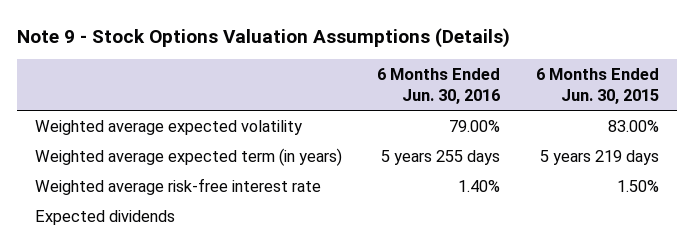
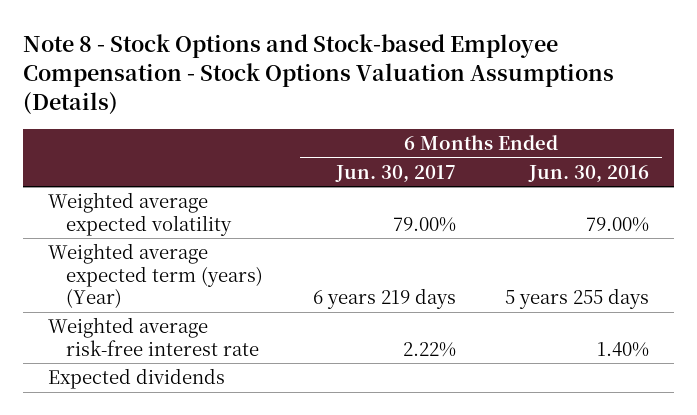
- Note 9 - Stock Options Valuation Assumptions (Details)
+ Note 8 - Stock Options and Stock-based Employee Compensation - Stock Options Valuation Assumptions (Details)
- | 6 Months Ended Jun. 30, 2016 | 6 Months Ended Jun. 30, 2015
+ | 6 Months Ended Jun. 30, 2017 | 6 Months Ended Jun. 30, 2016
- Weighted average expected term (in years) | 5 years 255 days | 5 years 219 days
+ Weighted average expected term (years) (Year) | 6 years 219 days | 5 years 255 days

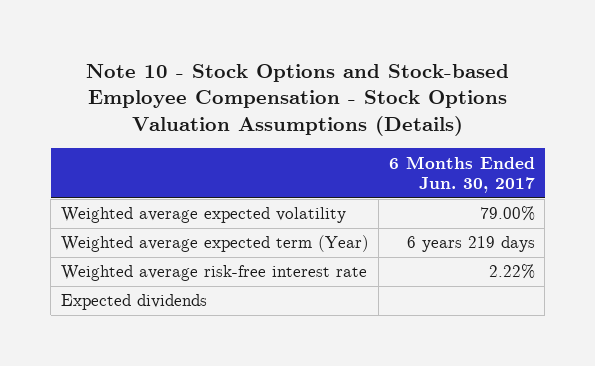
- Note 8 - Stock Options and Stock-based Employee Compensation - Stock Options Valuation Assumptions (Details)
+ Note 10 - Stock Options and Stock-based Employee Compensation - Stock Options Valuation Assumptions (Details)
- | 6 Months Ended Jun. 30, 2017 | 6 Months Ended Jun. 30, 2016
+ | 6 Months Ended Jun. 30, 2017
- Weighted average expected term (years) (Year) | 6 years 219 days | 5 years 255 days
+ Weighted average expected term (Year) | 6 years 219 days

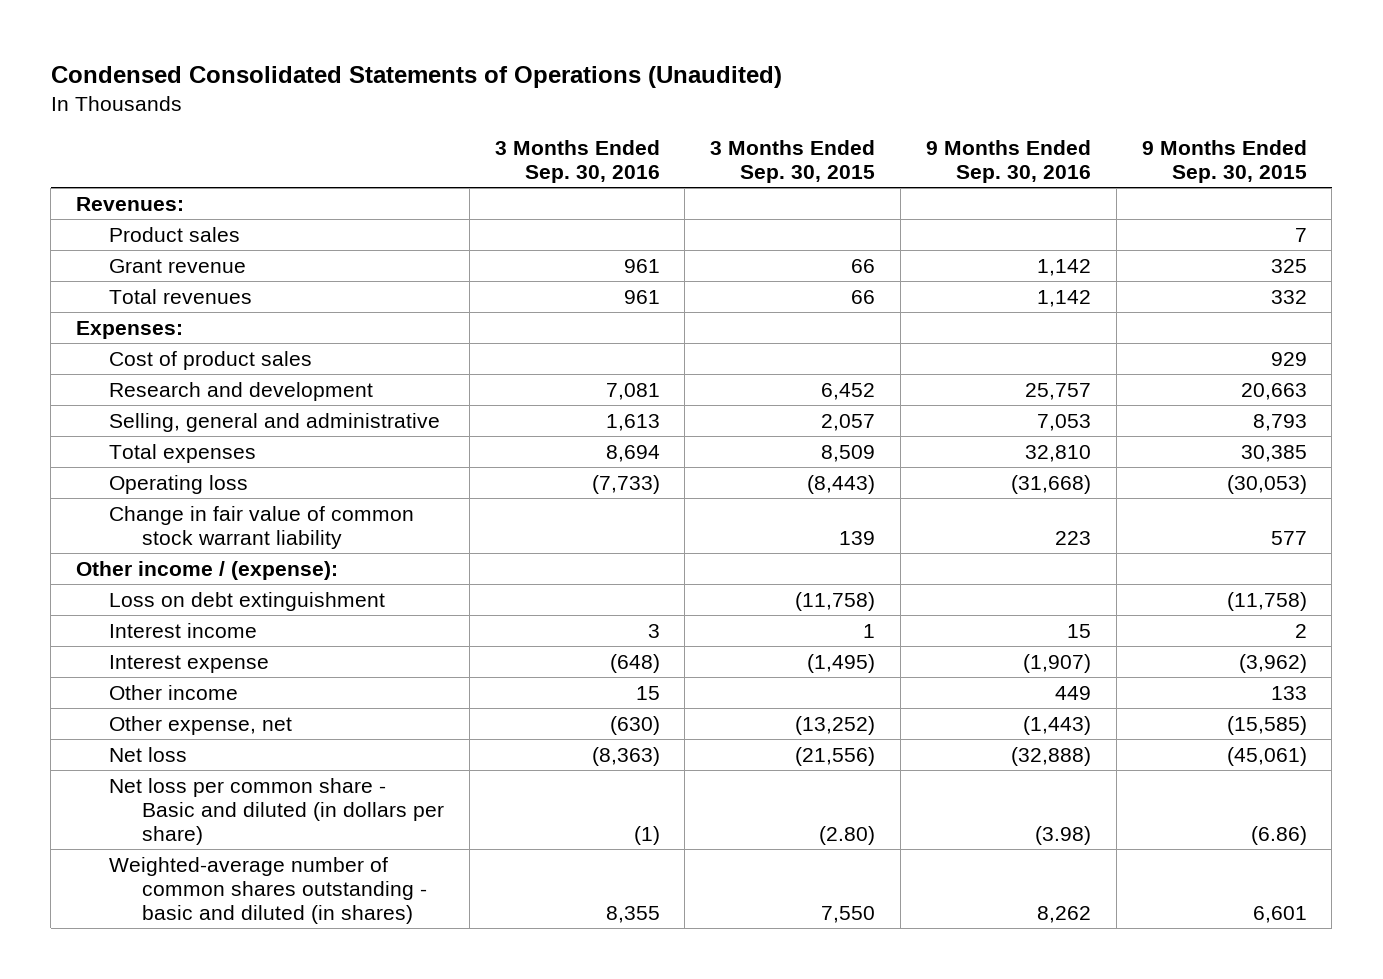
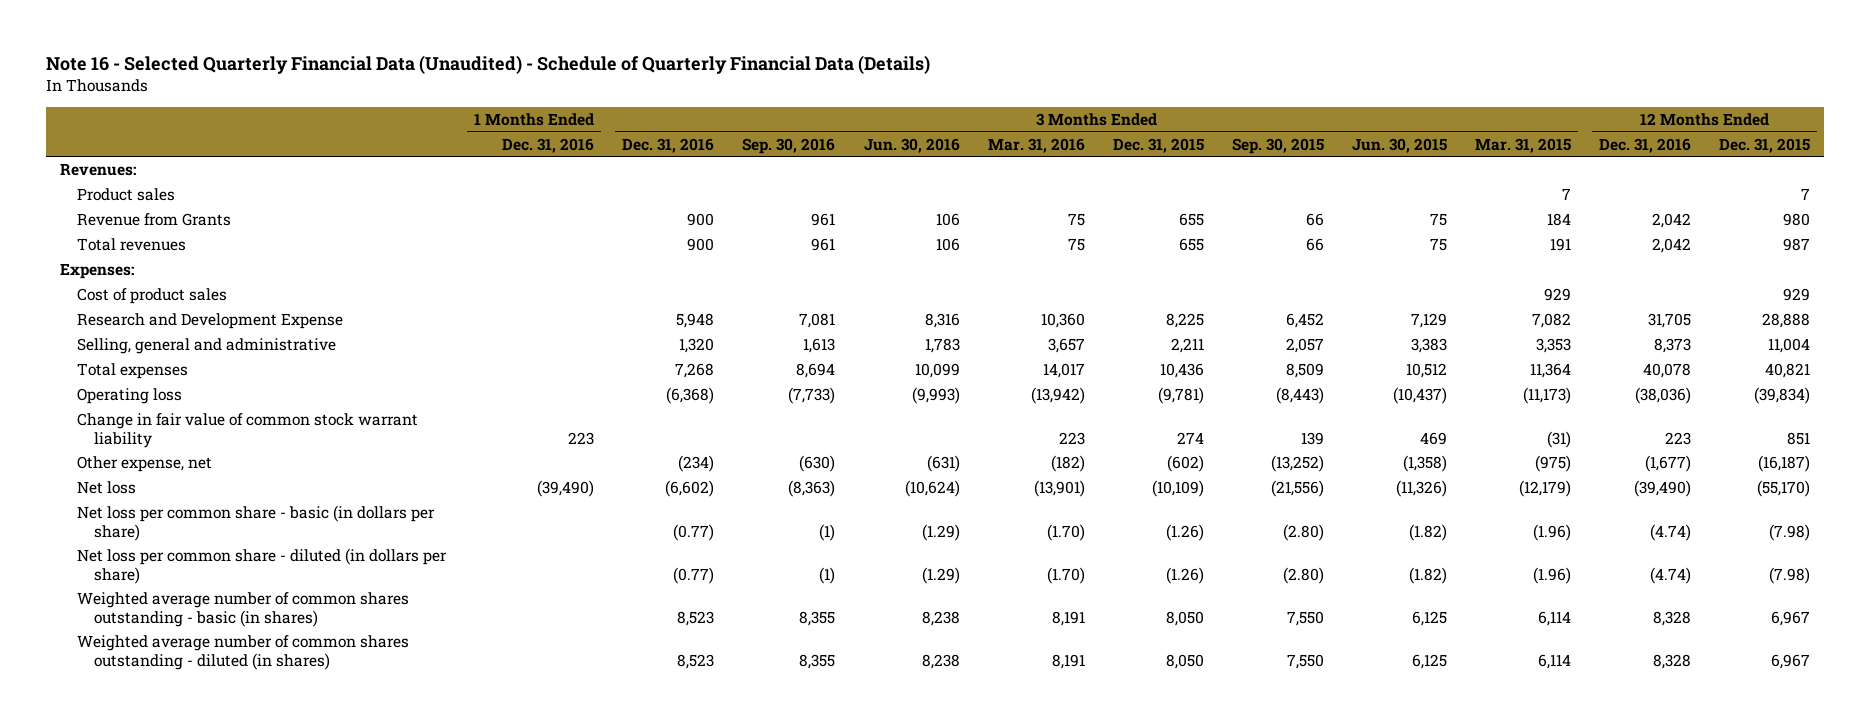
- Condensed Consolidated Statements of Operations (Unaudited)
+ Note 16 - Selected Quarterly Financial Data (Unaudited) - Schedule of Quarterly Financial Data (Details)
- | 3 Months Ended Sep. 30, 2016 | 3 Months Ended Sep. 30, 2015 | 9 Months Ended Sep. 30, 2016 | 9 Months Ended Sep. 30, 2015
+ | 1 Months Ended Dec. 31, 2016 | 3 Months Ended Dec. 31, 2016 | 3 Months Ended Sep. 30, 2016 | 3 Months Ended Jun. 30, 2016 | 3 Months Ended Mar. 31, 2016 | 3 Months Ended Dec. 31, 2015 | 3 Months Ended Sep. 30, 2015 | 3 Months Ended Jun. 30, 2015 | 3 Months Ended Mar. 31, 2015 | 12 Months Ended Dec. 31, 2016 | 12 Months Ended Dec. 31, 2015
- Grant revenue | 961 | 66 | 1,142 | 325
+ Revenue from Grants | | 900 | 961 | 106 | 75 | 655 | 66 | 75 | 184 | 2,042 | 980
- Research and development | 7,081 | 6,452 | 25,757 | 20,663
+ Research and Development Expense | | 5,948 | 7,081 | 8,316 | 10,360 | 8,225 | 6,452 | 7,129 | 7,082 | 31,705 | 28,888
- Other income / (expense):
- Loss on debt extinguishment | | (11,758) | | (11,758)
- Interest income | 3 | 1 | 15 | 2
- Interest expense | (648) | (1,495) | (1,907) | (3,962)
- Other income | 15 | | 449 | 133
- Net loss per common share - Basic and diluted (in dollars per share) | (1) | (2.80) | (3.98) | (6.86)
- Weighted-average number of common shares outstanding - basic and diluted (in shares) | 8,355 | 7,550 | 8,262 | 6,601
+ Net loss per common share - basic (in dollars per share) | | (0.77) | (1) | (1.29) | (1.70) | (1.26) | (2.80) | (1.82) | (1.96) | (4.74) | (7.98)
+ Net loss per common share - diluted (in dollars per share) | | (0.77) | (1) | (1.29) | (1.70) | (1.26) | (2.80) | (1.82) | (1.96) | (4.74) | (7.98)
+ Weighted average number of common shares outstanding - basic (in shares) | | 8,523 | 8,355 | 8,238 | 8,191 | 8,050 | 7,550 | 6,125 | 6,114 | 8,328 | 6,967
+ Weighted average number of common shares outstanding - diluted (in shares) | | 8,523 | 8,355 | 8,238 | 8,191 | 8,050 | 7,550 | 6,125 | 6,114 | 8,328 | 6,967

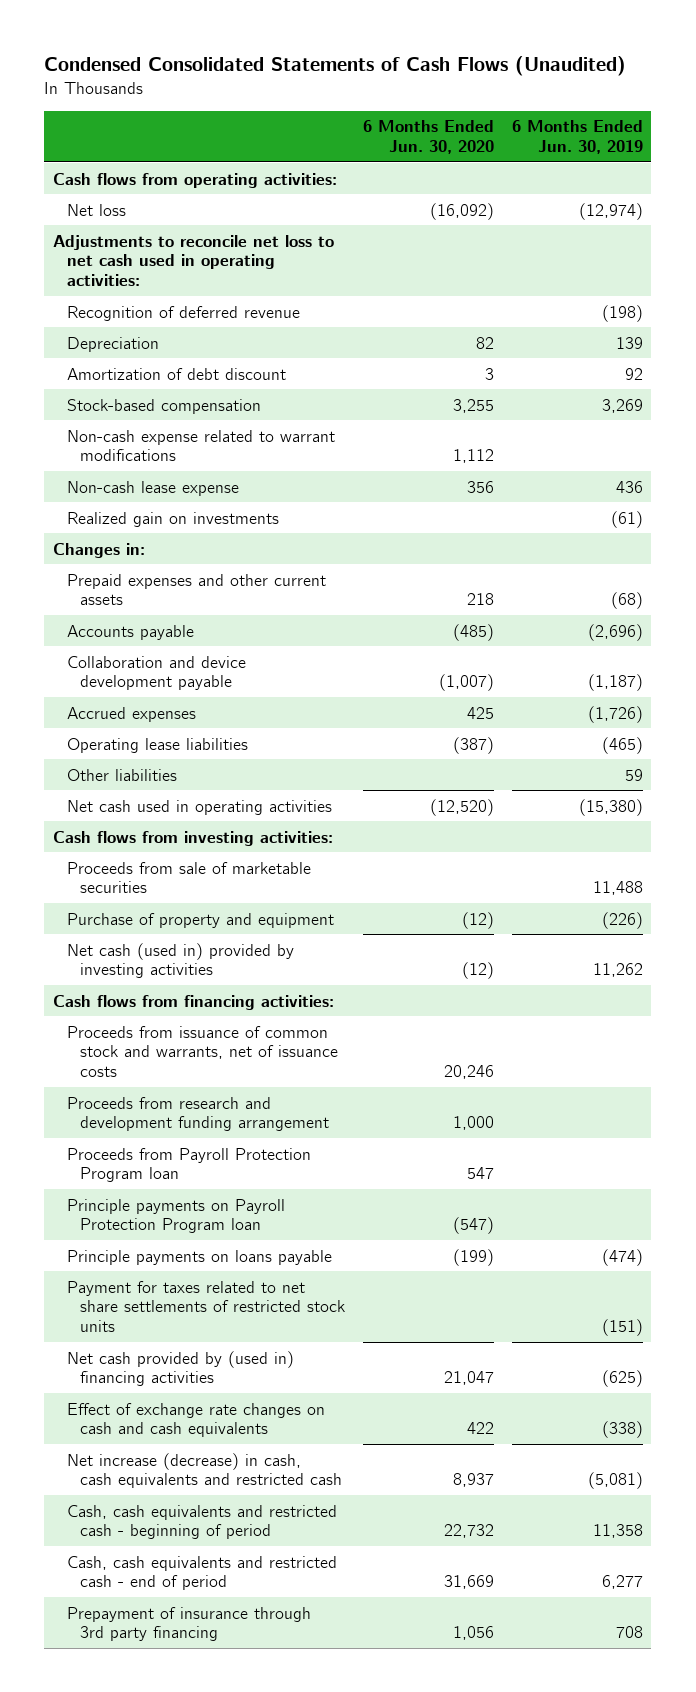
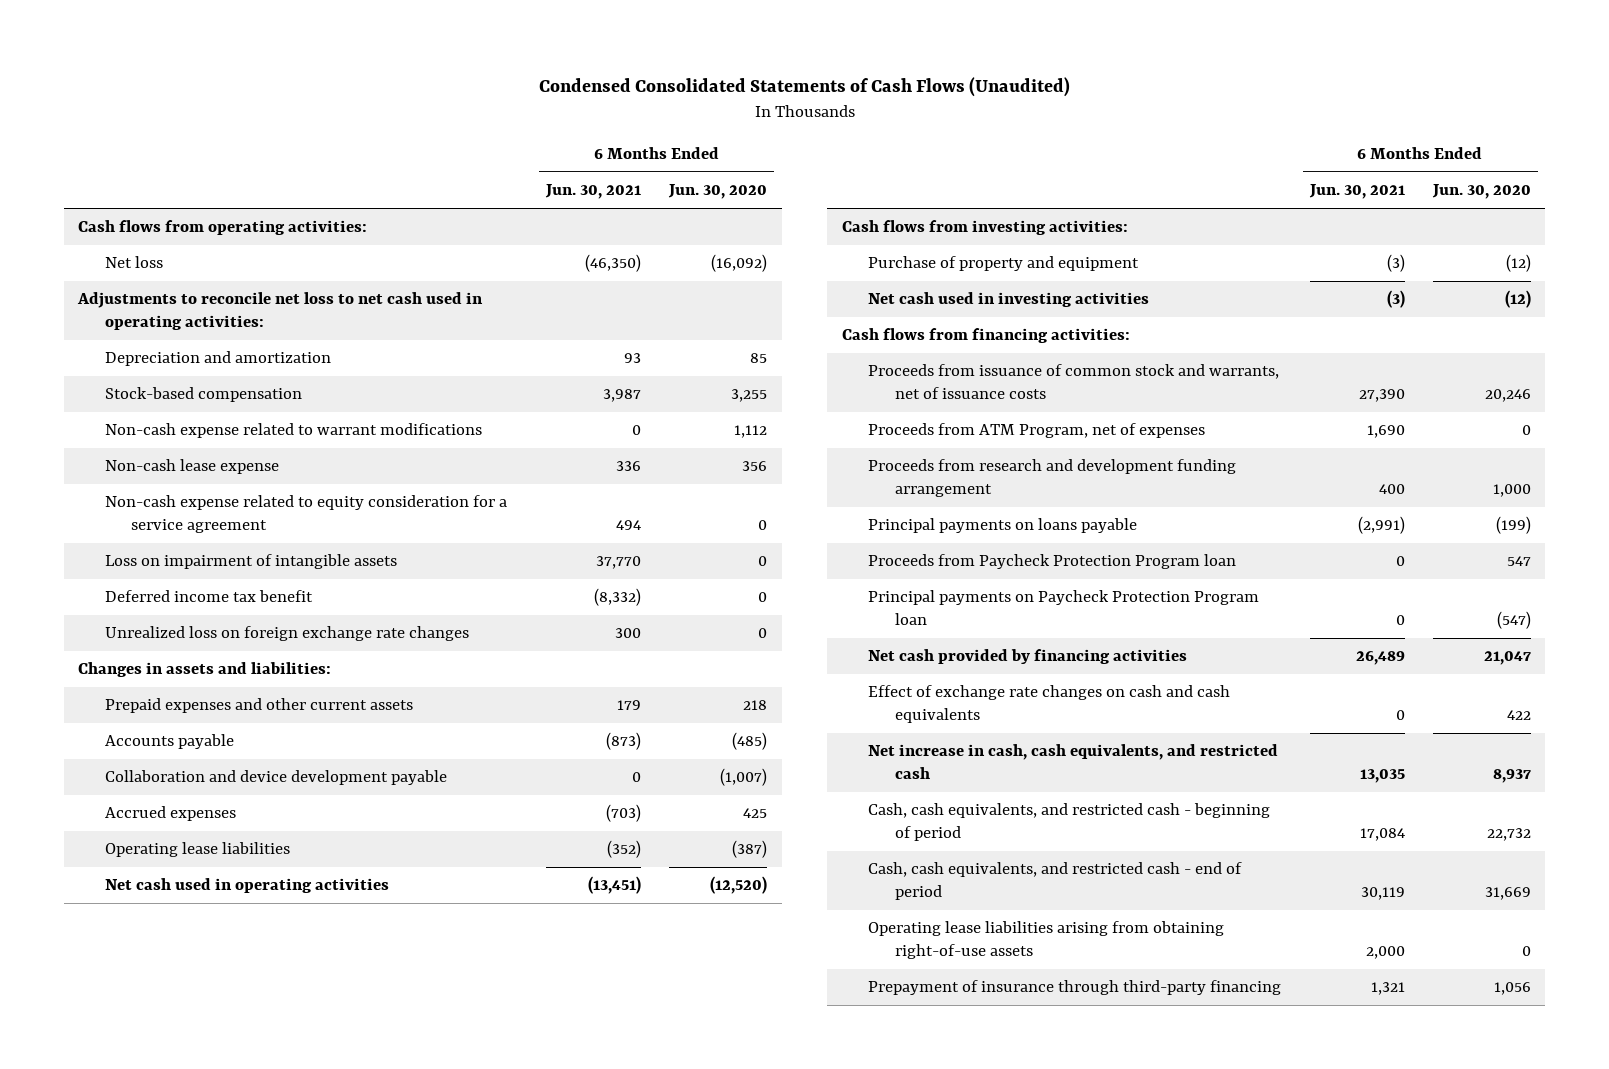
- | 6 Months Ended Jun. 30, 2020 | 6 Months Ended Jun. 30, 2019
+ | 6 Months Ended Jun. 30, 2021 | 6 Months Ended Jun. 30, 2020
- Recognition of deferred revenue | | (198)
- Depreciation | 82 | 139
- Amortization of debt discount | 3 | 92
+ Depreciation and amortization | 93 | 85
- Realized gain on investments | | (61)
- Changes in:
+ Non-cash expense related to equity consideration for a service agreement | 494 | 0
+ Loss on impairment of intangible assets | 37,770 | 0
+ Deferred income tax benefit | (8,332) | 0
+ Unrealized loss on foreign exchange rate changes | 300 | 0
+ Changes in assets and liabilities:
- Other liabilities | | 59
- Proceeds from sale of marketable securities | | 11,488
- Net cash (used in) provided by investing activities | (12) | 11,262
+ Net cash used in investing activities | (3) | (12)
+ Proceeds from ATM Program, net of expenses | 1,690 | 0
- Proceeds from Payroll Protection Program loan | 547 |
- Principle payments on Payroll Protection Program loan | (547) |
- Principle payments on loans payable | (199) | (474)
- Payment for taxes related to net share settlements of restricted stock units | | (151)
- Net cash provided by (used in) financing activities | 21,047 | (625)
+ Principal payments on loans payable | (2,991) | (199)
+ Proceeds from Paycheck Protection Program loan | 0 | 547
+ Principal payments on Paycheck Protection Program loan | 0 | (547)
+ Net cash provided by financing activities | 26,489 | 21,047
- Net increase (decrease) in cash, cash equivalents and restricted cash | 8,937 | (5,081)
- Cash, cash equivalents and restricted cash - beginning of period | 22,732 | 11,358
- Cash, cash equivalents and restricted cash - end of period | 31,669 | 6,277
- Prepayment of insurance through 3rd party financing | 1,056 | 708
+ Net increase in cash, cash equivalents, and restricted cash | 13,035 | 8,937
+ Cash, cash equivalents, and restricted cash - beginning of period | 17,084 | 22,732
+ Cash, cash equivalents, and restricted cash - end of period | 30,119 | 31,669
+ Operating lease liabilities arising from obtaining right-of-use assets | 2,000 | 0
+ Prepayment of insurance through third-party financing | 1,321 | 1,056

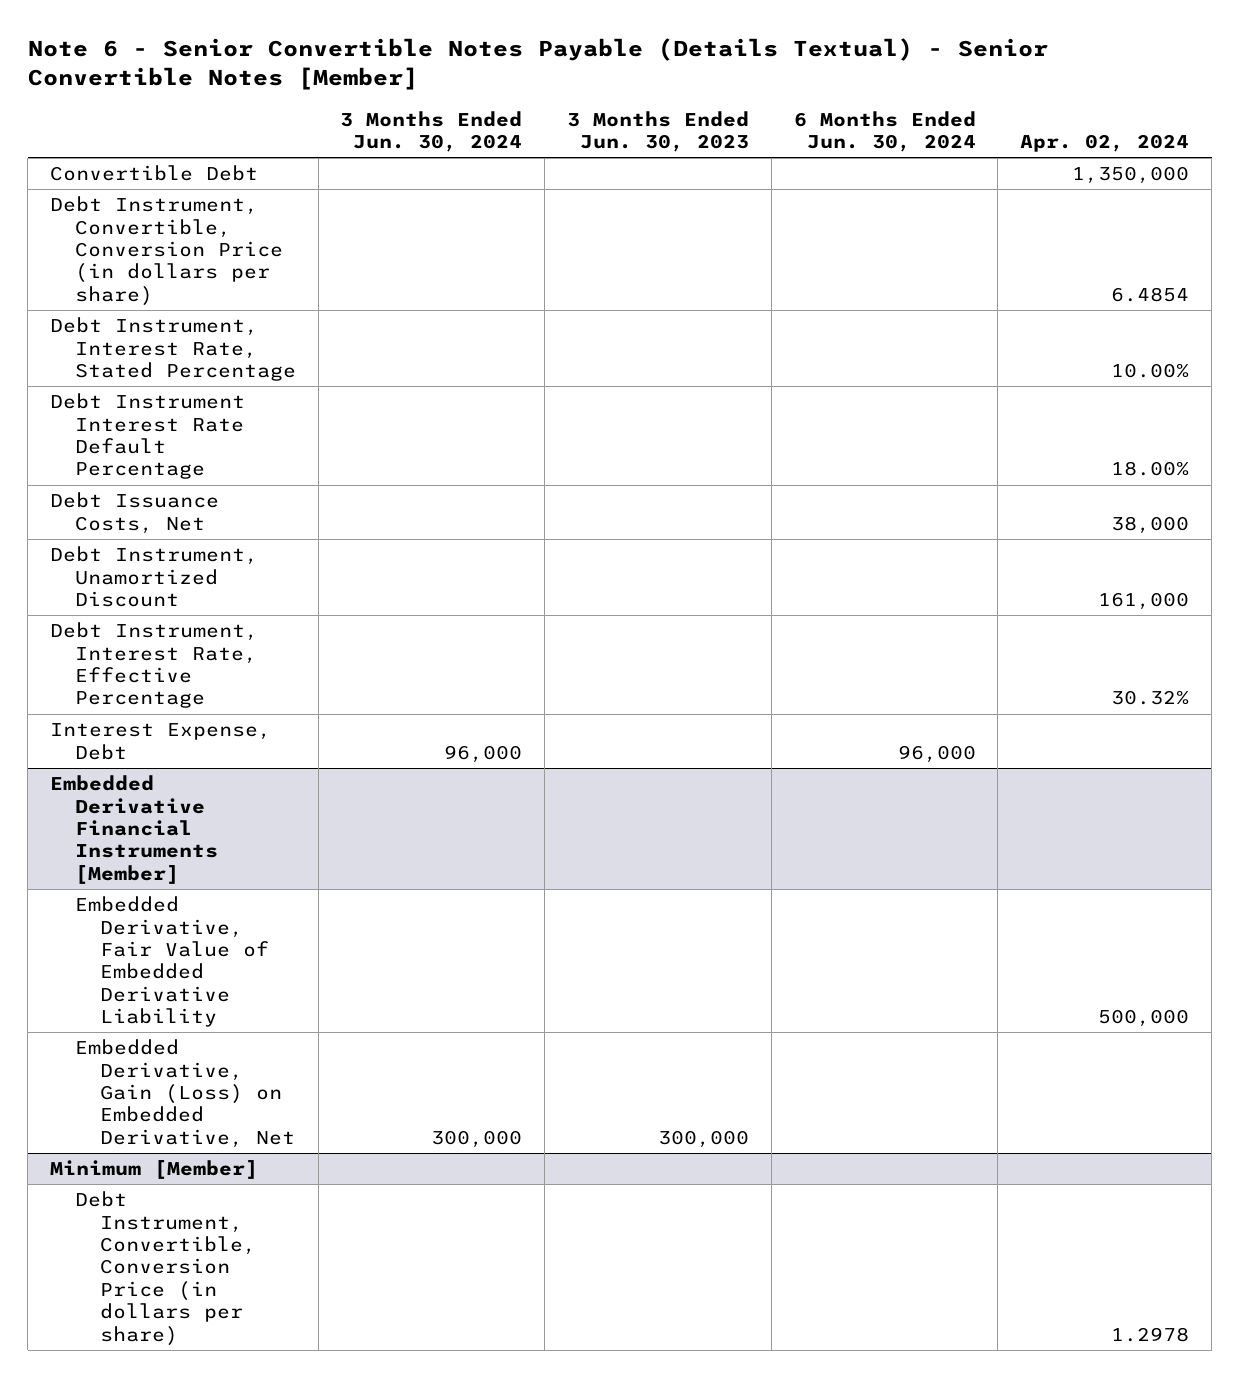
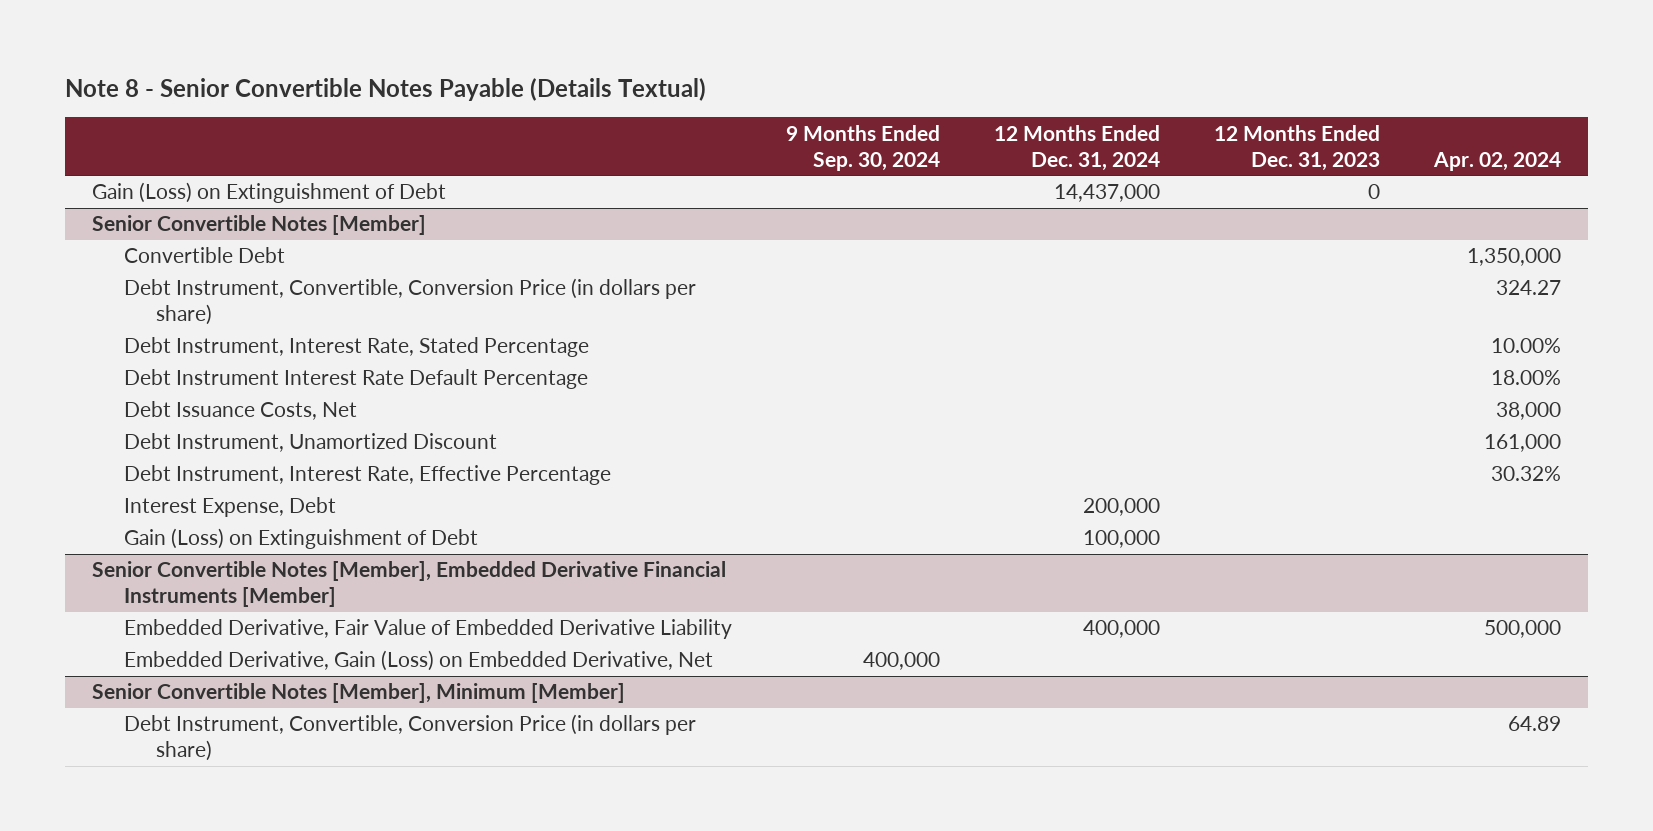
- Note 6 - Senior Convertible Notes Payable (Details Textual) - Senior Convertible Notes [Member]
+ Note 8 - Senior Convertible Notes Payable (Details Textual)
- | 3 Months Ended Jun. 30, 2024 | 3 Months Ended Jun. 30, 2023 | 6 Months Ended Jun. 30, 2024 | Apr. 02, 2024
+ | 9 Months Ended Sep. 30, 2024 | 12 Months Ended Dec. 31, 2024 | 12 Months Ended Dec. 31, 2023 | Apr. 02, 2024
+ Gain (Loss) on Extinguishment of Debt | | 14,437,000 | 0 |
+ Senior Convertible Notes [Member]
- Debt Instrument, Convertible, Conversion Price (in dollars per share) | | | | 6.4854
+ Debt Instrument, Convertible, Conversion Price (in dollars per share) | | | | 324.27
- Embedded Derivative Financial Instruments [Member]
+ Gain (Loss) on Extinguishment of Debt | | 100,000 | |
+ Senior Convertible Notes [Member], Embedded Derivative Financial Instruments [Member]
- Minimum [Member]
- Debt Instrument, Convertible, Conversion Price (in dollars per share) | | | | 1.2978
+ Senior Convertible Notes [Member], Minimum [Member]
+ Debt Instrument, Convertible, Conversion Price (in dollars per share) | | | | 64.89

